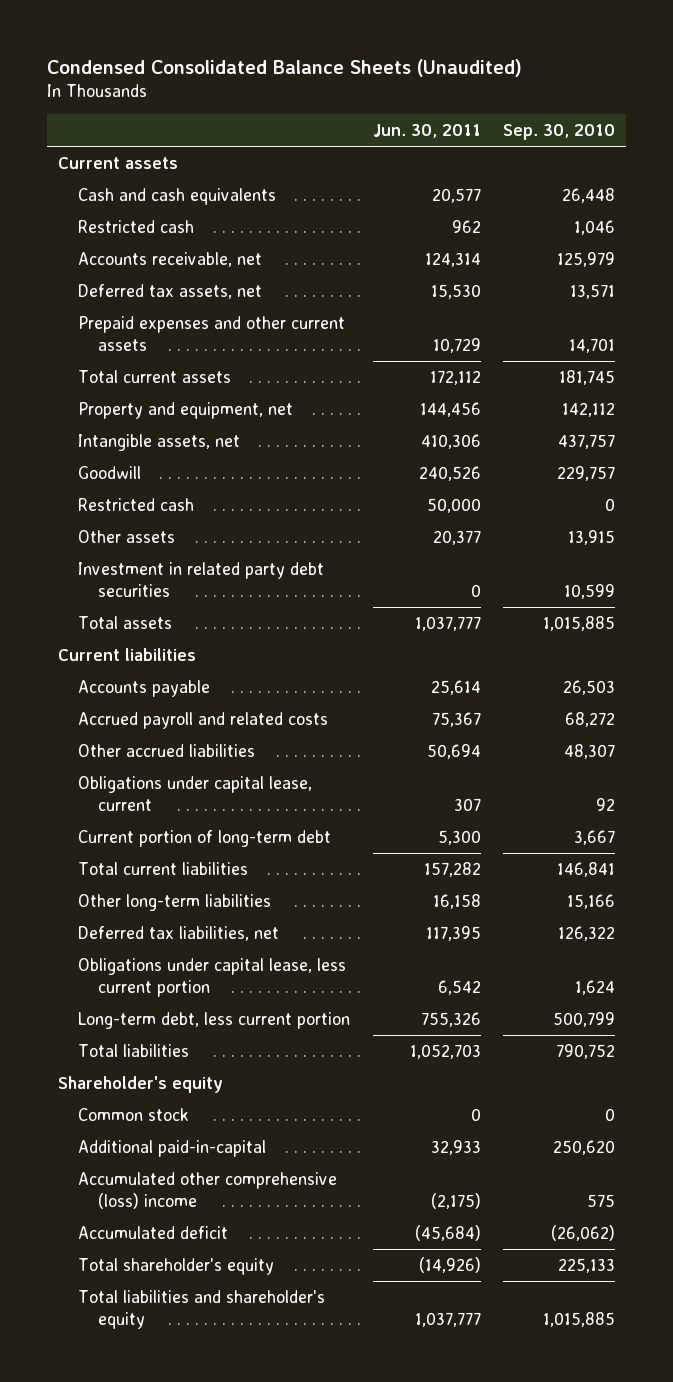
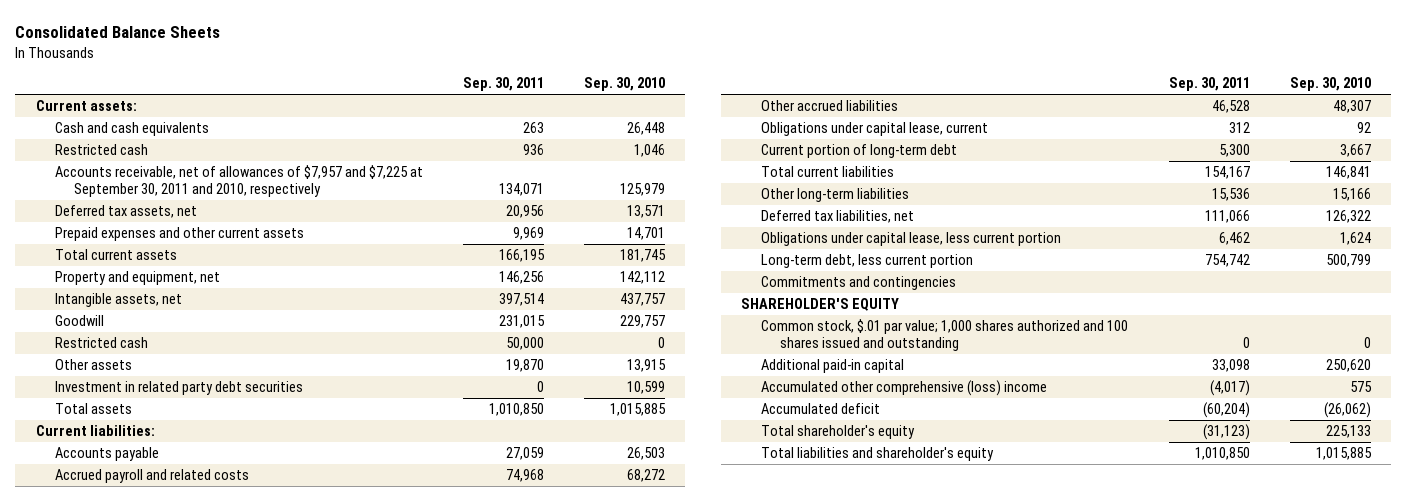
- Condensed Consolidated Balance Sheets (Unaudited)
+ Consolidated Balance Sheets
- | Jun. 30, 2011 | Sep. 30, 2010
+ | Sep. 30, 2011 | Sep. 30, 2010
- Current assets
+ Current assets:
- Accounts receivable, net | 124,314 | 125,979
+ Accounts receivable, net of allowances of $7,957 and $7,225 at September 30, 2011 and 2010, respectively | 134,071 | 125,979
- Current liabilities
+ Current liabilities:
- Total liabilities | 1,052,703 | 790,752
- Shareholder's equity
- Common stock | 0 | 0
- Additional paid-in-capital | 32,933 | 250,620
+ Commitments and contingencies
+ SHAREHOLDER'S EQUITY
+ Common stock, $.01 par value; 1,000 shares authorized and 100 shares issued and outstanding | 0 | 0
+ Additional paid-in capital | 33,098 | 250,620

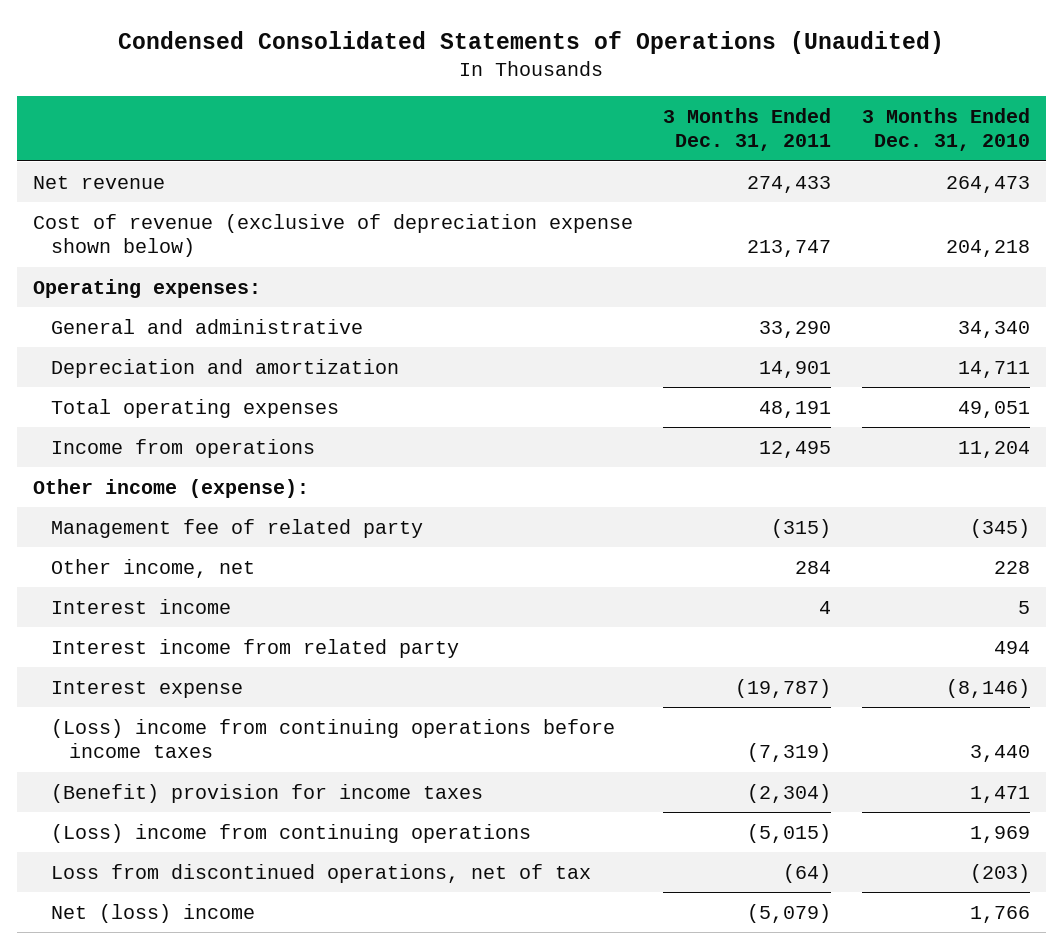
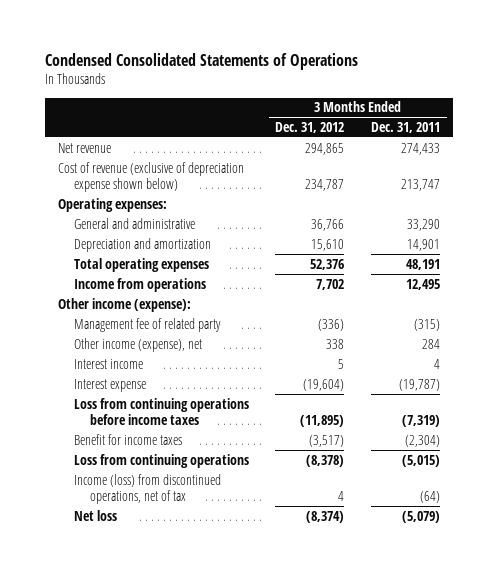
- Condensed Consolidated Statements of Operations (Unaudited)
+ Condensed Consolidated Statements of Operations
- | 3 Months Ended Dec. 31, 2011 | 3 Months Ended Dec. 31, 2010
+ | 3 Months Ended Dec. 31, 2012 | 3 Months Ended Dec. 31, 2011
- Other income, net | 284 | 228
+ Other income (expense), net | 338 | 284
- Interest income from related party | | 494
- (Loss) income from continuing operations before income taxes | (7,319) | 3,440
- (Benefit) provision for income taxes | (2,304) | 1,471
- (Loss) income from continuing operations | (5,015) | 1,969
- Loss from discontinued operations, net of tax | (64) | (203)
- Net (loss) income | (5,079) | 1,766
+ Loss from continuing operations before income taxes | (11,895) | (7,319)
+ Benefit for income taxes | (3,517) | (2,304)
+ Loss from continuing operations | (8,378) | (5,015)
+ Income (loss) from discontinued operations, net of tax | 4 | (64)
+ Net loss | (8,374) | (5,079)

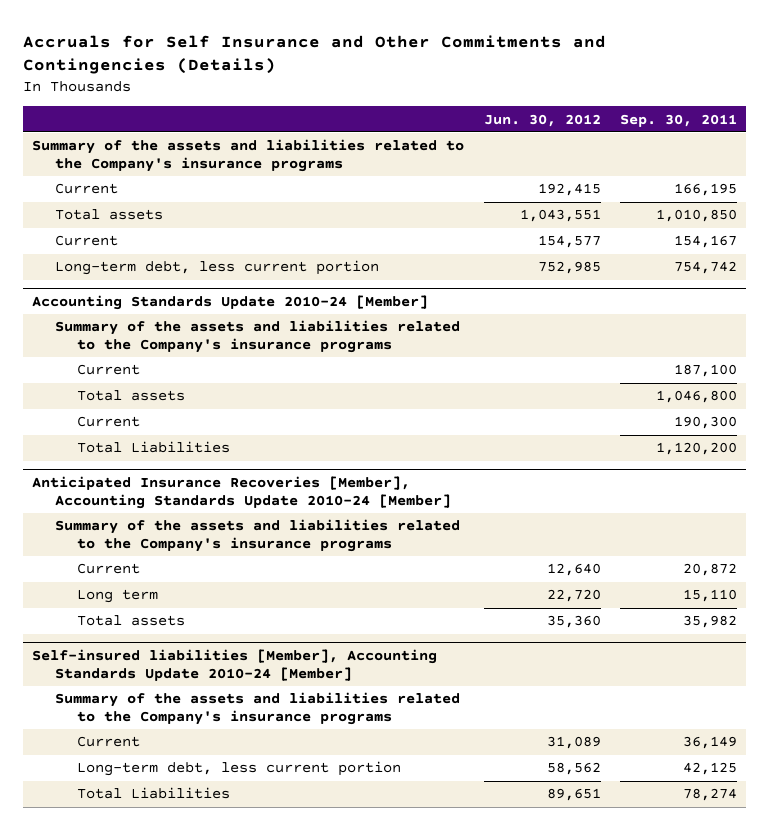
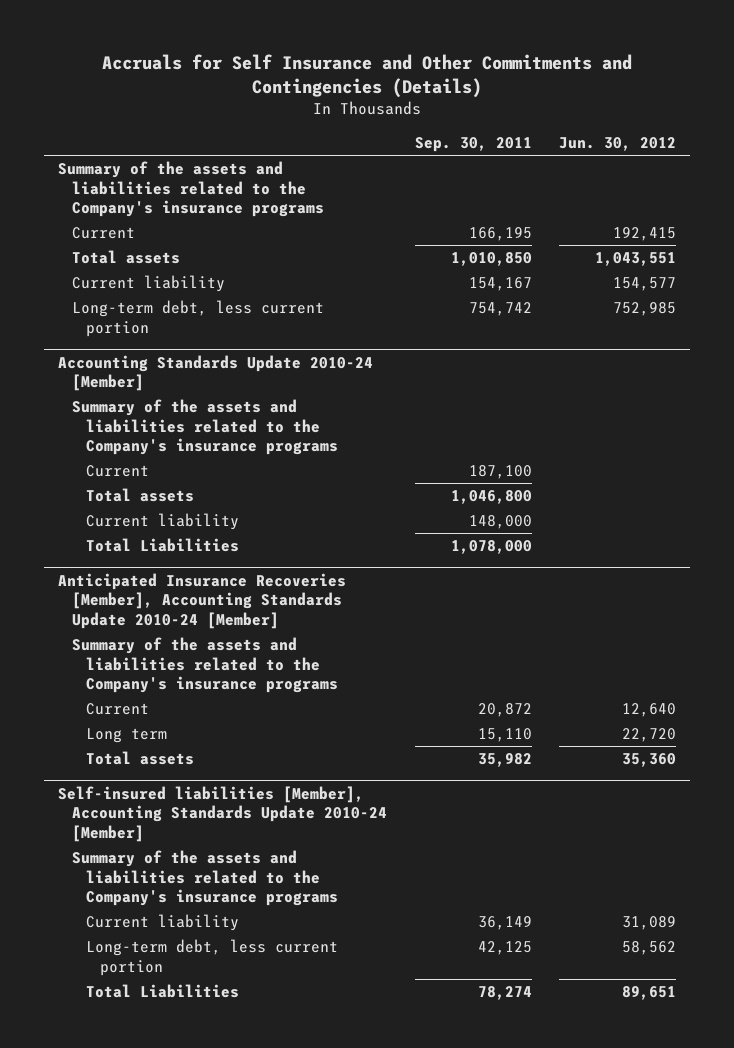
- | Jun. 30, 2012 | Sep. 30, 2011
+ | Sep. 30, 2011 | Jun. 30, 2012
- Current | 154,577 | 154,167
+ Current liability | 154,167 | 154,577
@ Accounting Standards Update 2010-24 [Member]
- Current | | 190,300
- Total Liabilities | | 1,120,200
+ Current liability | 148,000 |
+ Total Liabilities | 1,078,000 |
@ Self-insured liabilities [Member], Accounting Standards Update 2010-24 [Member]
- Current | 31,089 | 36,149
+ Current liability | 36,149 | 31,089

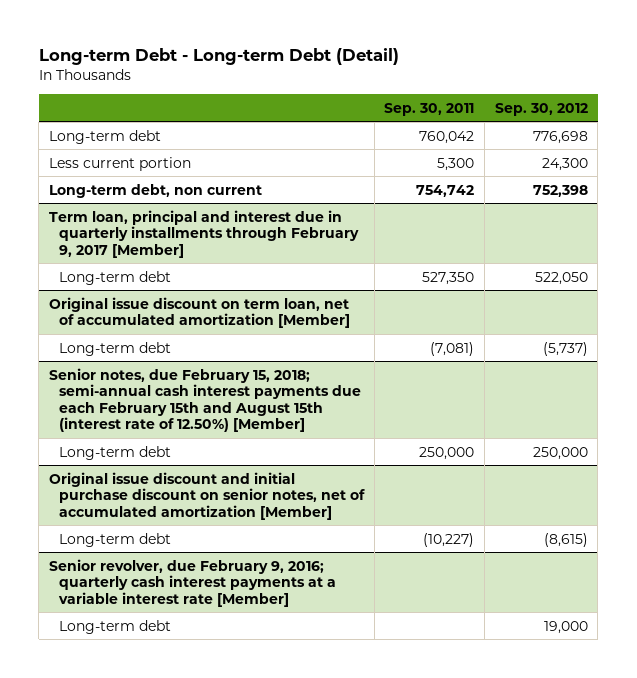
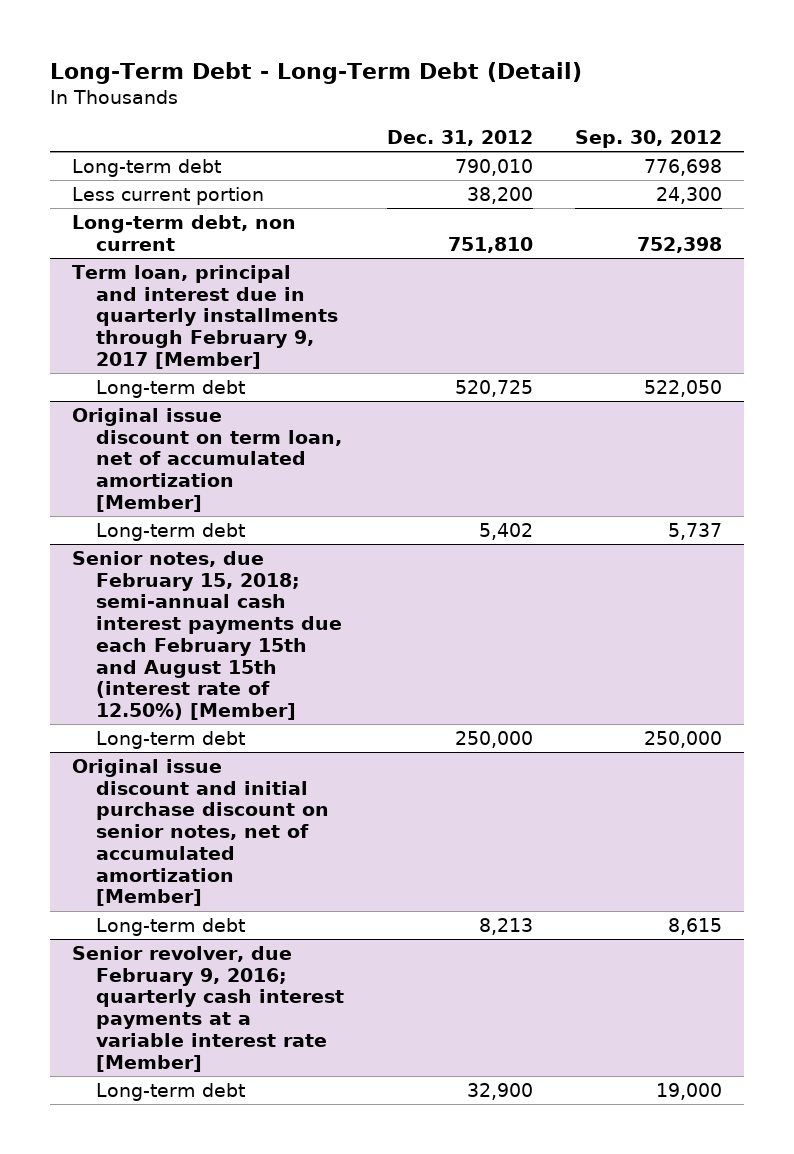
- Long-term Debt - Long-term Debt (Detail)
+ Long-Term Debt - Long-Term Debt (Detail)
- | Sep. 30, 2011 | Sep. 30, 2012
+ | Dec. 31, 2012 | Sep. 30, 2012
@ Original issue discount on term loan, net of accumulated amortization [Member]
- Long-term debt | (7,081) | (5,737)
+ Long-term debt | 5,402 | 5,737
@ Original issue discount and initial purchase discount on senior notes, net of accumulated amortization [Member]
- Long-term debt | (10,227) | (8,615)
+ Long-term debt | 8,213 | 8,615

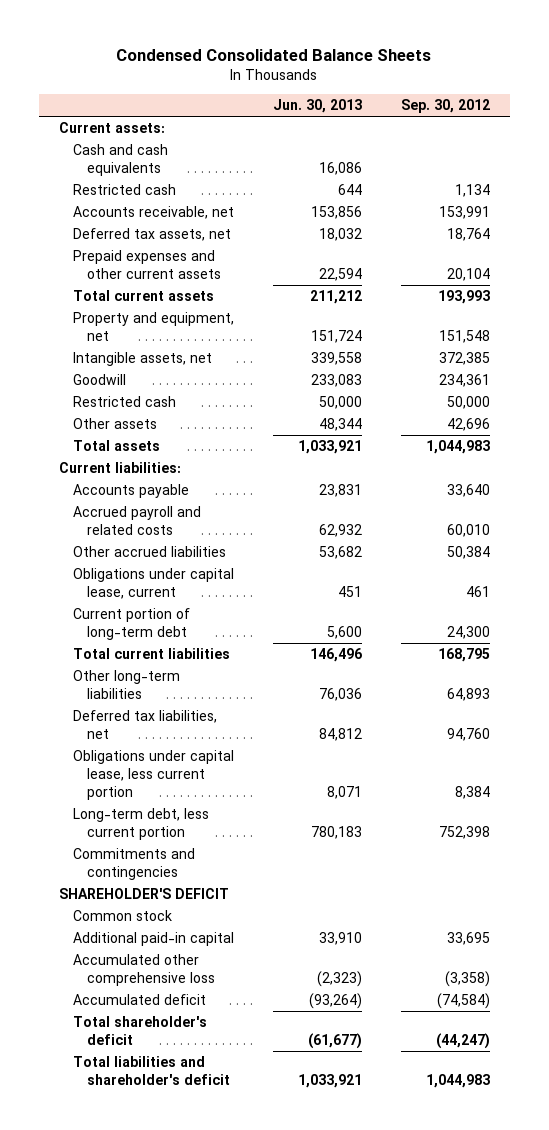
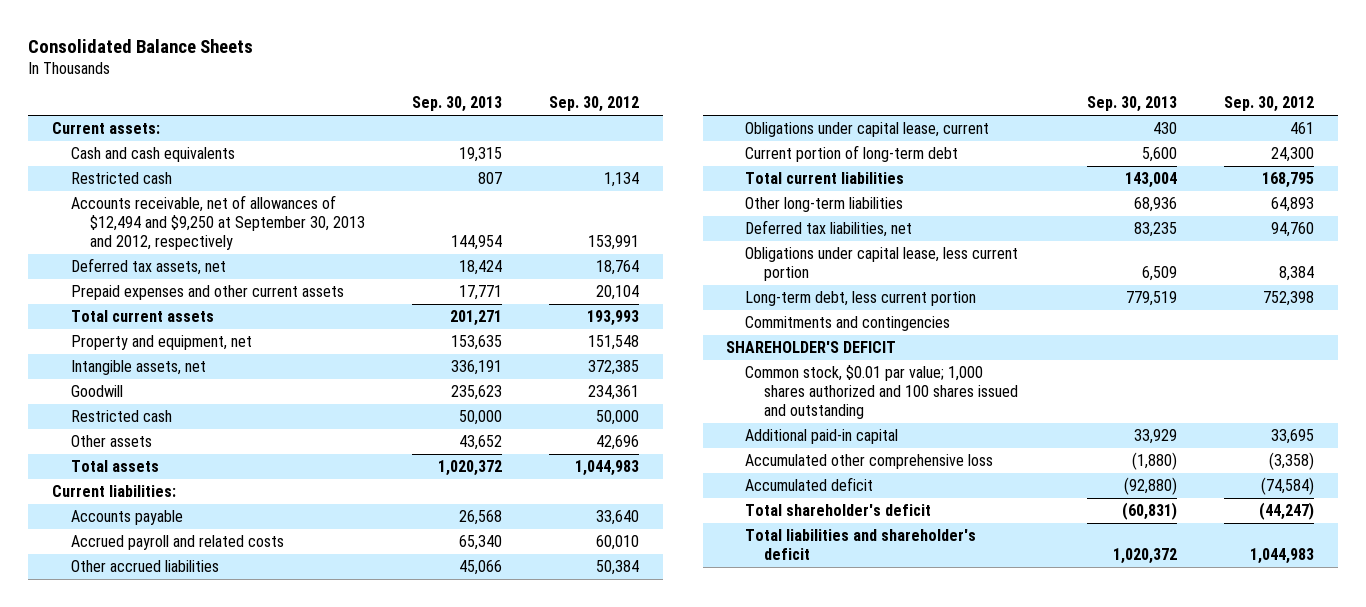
- Condensed Consolidated Balance Sheets
+ Consolidated Balance Sheets
- | Jun. 30, 2013 | Sep. 30, 2012
+ | Sep. 30, 2013 | Sep. 30, 2012
- Accounts receivable, net | 153,856 | 153,991
+ Accounts receivable, net of allowances of $12,494 and $9,250 at September 30, 2013 and 2012, respectively | 144,954 | 153,991
- Common stock
+ Common stock, $0.01 par value; 1,000 shares authorized and 100 shares issued and outstanding

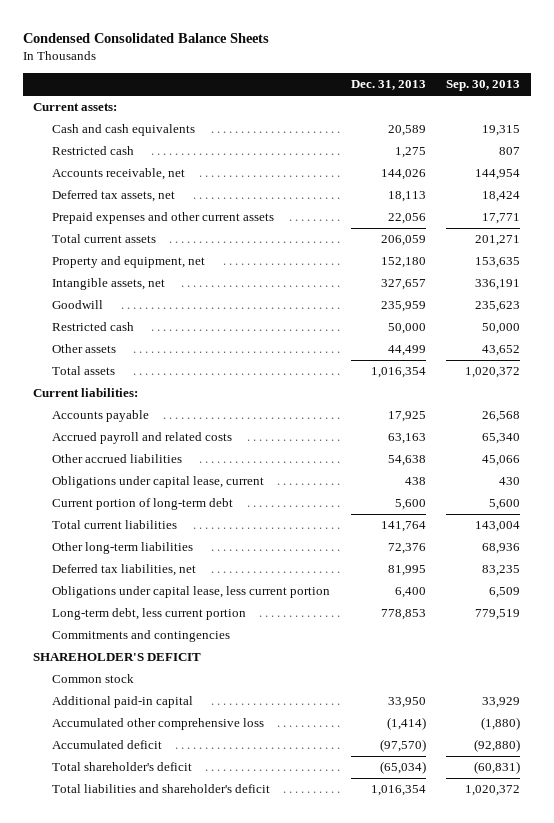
- Consolidated Balance Sheets
+ Condensed Consolidated Balance Sheets
- | Sep. 30, 2013 | Sep. 30, 2012
+ | Dec. 31, 2013 | Sep. 30, 2013
- Accounts receivable, net of allowances of $12,494 and $9,250 at September 30, 2013 and 2012, respectively | 144,954 | 153,991
+ Accounts receivable, net | 144,026 | 144,954
- Common stock, $0.01 par value; 1,000 shares authorized and 100 shares issued and outstanding
+ Common stock

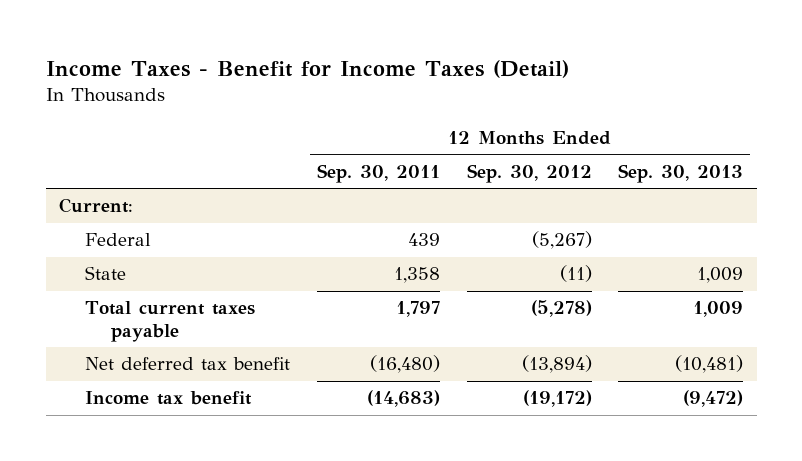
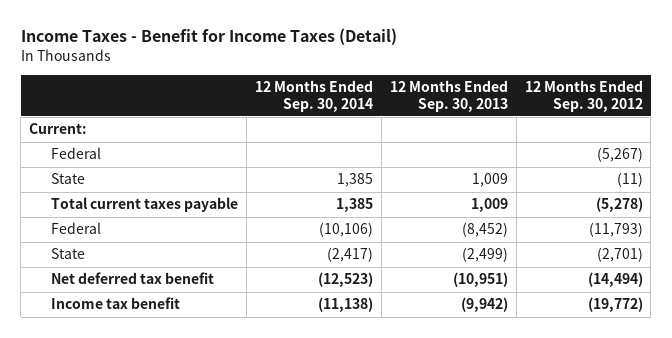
- | 12 Months Ended Sep. 30, 2011 | 12 Months Ended Sep. 30, 2012 | 12 Months Ended Sep. 30, 2013
+ | 12 Months Ended Sep. 30, 2014 | 12 Months Ended Sep. 30, 2013 | 12 Months Ended Sep. 30, 2012
- Net deferred tax benefit | (16,480) | (13,894) | (10,481)
- Income tax benefit | (14,683) | (19,172) | (9,472)
+ Federal | (10,106) | (8,452) | (11,793)
+ State | (2,417) | (2,499) | (2,701)
+ Net deferred tax benefit | (12,523) | (10,951) | (14,494)
+ Income tax benefit | (11,138) | (9,942) | (19,772)

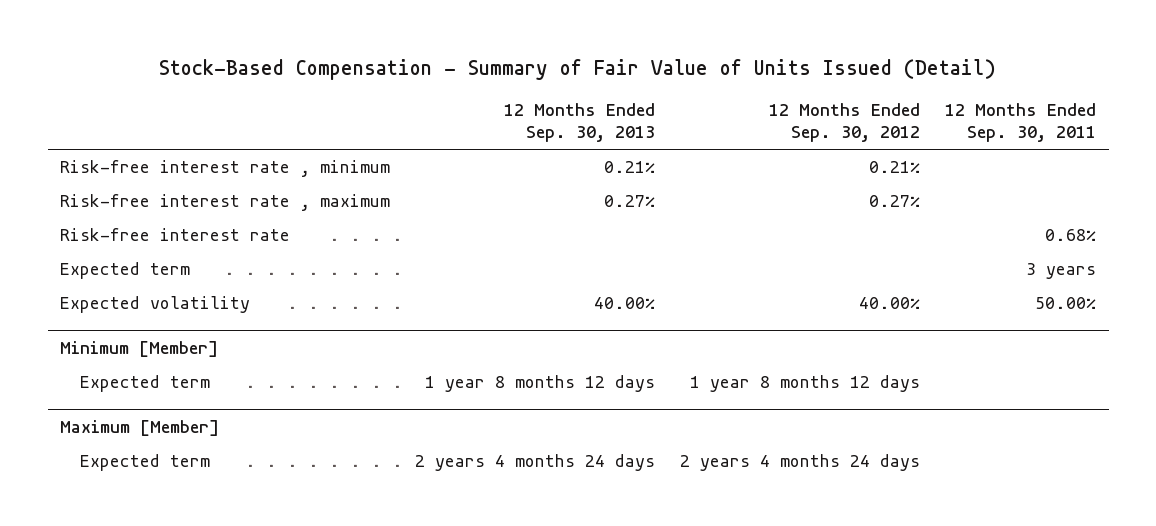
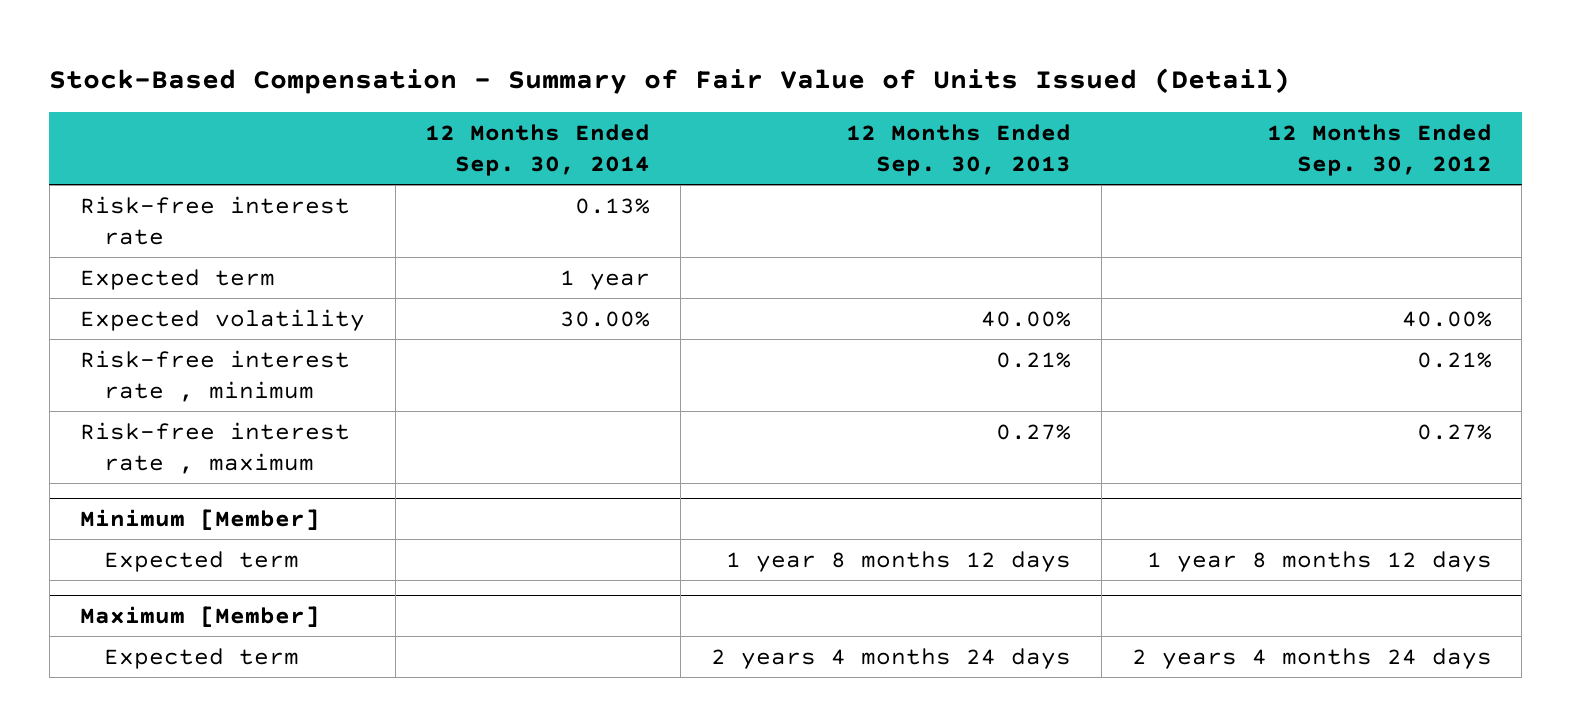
- | 12 Months Ended Sep. 30, 2013 | 12 Months Ended Sep. 30, 2012 | 12 Months Ended Sep. 30, 2011
+ | 12 Months Ended Sep. 30, 2014 | 12 Months Ended Sep. 30, 2013 | 12 Months Ended Sep. 30, 2012
moved down: Risk-free interest rate , minimum | | 0.21% | 0.21%
moved down: Risk-free interest rate , maximum | | 0.27% | 0.27%

